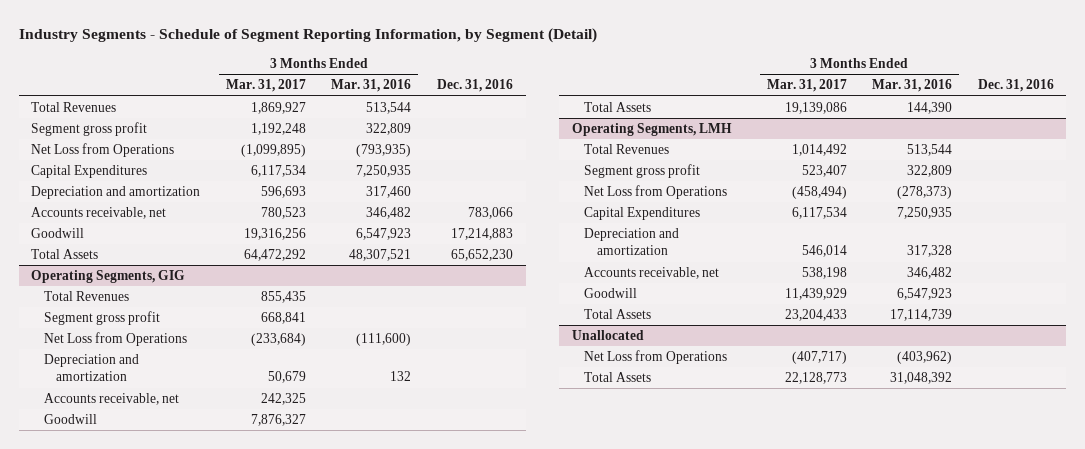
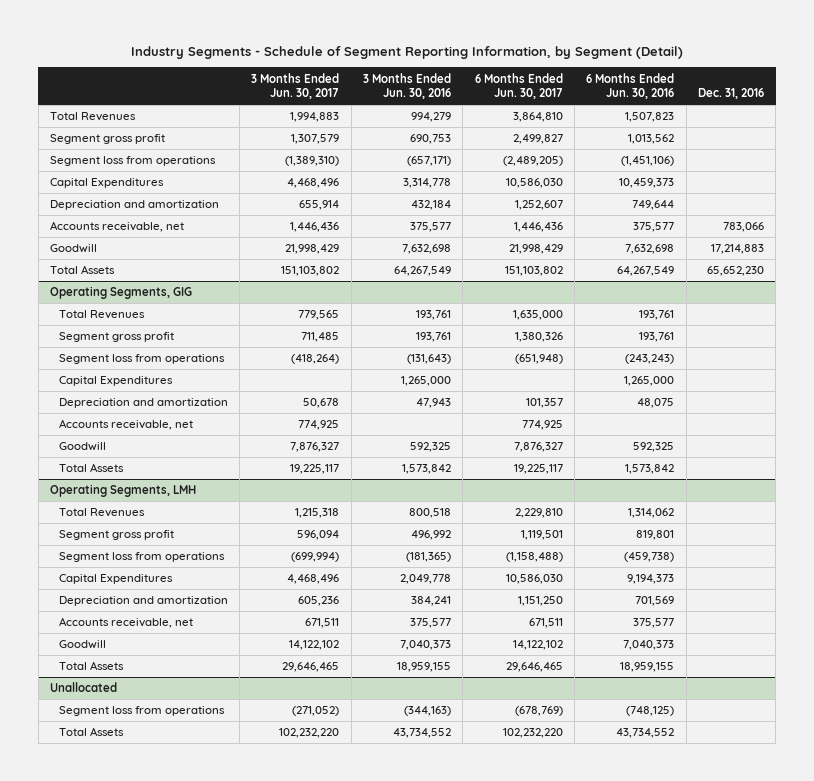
- | 3 Months Ended Mar. 31, 2017 | 3 Months Ended Mar. 31, 2016 | Dec. 31, 2016
+ | 3 Months Ended Jun. 30, 2017 | 3 Months Ended Jun. 30, 2016 | 6 Months Ended Jun. 30, 2017 | 6 Months Ended Jun. 30, 2016 | Dec. 31, 2016
- Net Loss from Operations | (1,099,895) | (793,935) |
+ Segment loss from operations | (1,389,310) | (657,171) | (2,489,205) | (1,451,106) |
@ Operating Segments, GIG
- Net Loss from Operations | (233,684) | (111,600) |
+ Segment loss from operations | (418,264) | (131,643) | (651,948) | (243,243) |
+ Capital Expenditures | | 1,265,000 | | 1,265,000 |
@ Operating Segments, LMH
- Net Loss from Operations | (458,494) | (278,373) |
+ Segment loss from operations | (699,994) | (181,365) | (1,158,488) | (459,738) |
@ Unallocated
- Net Loss from Operations | (407,717) | (403,962) |
+ Segment loss from operations | (271,052) | (344,163) | (678,769) | (748,125) |

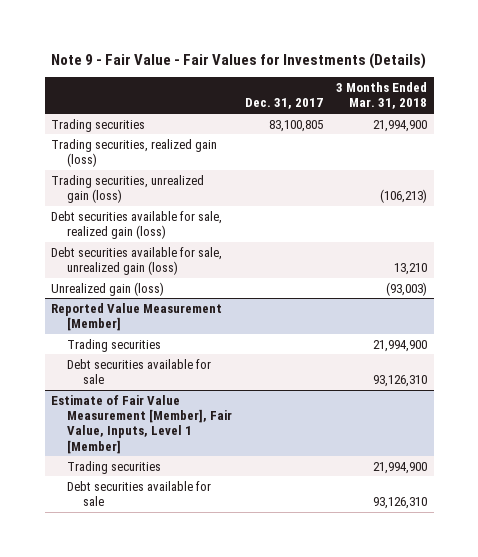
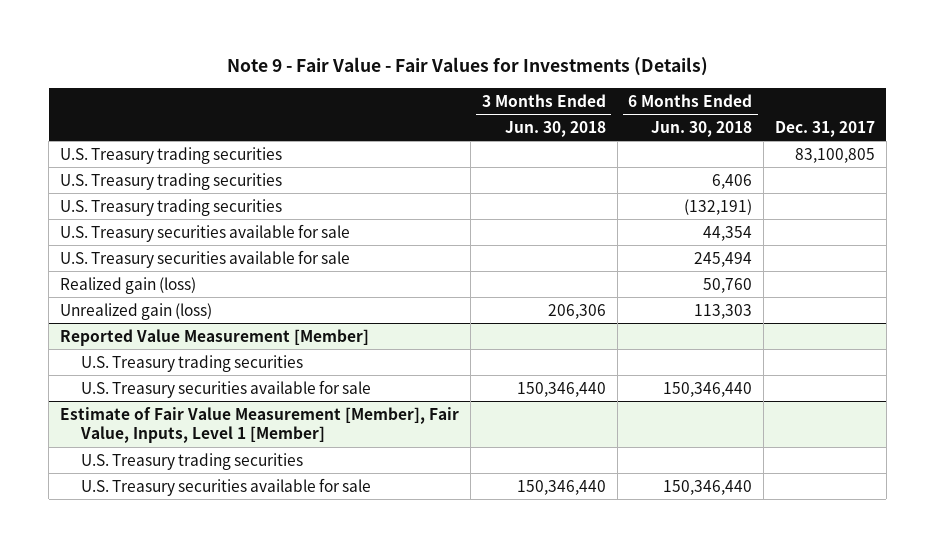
- | Dec. 31, 2017 | 3 Months Ended Mar. 31, 2018
+ | 3 Months Ended Jun. 30, 2018 | 6 Months Ended Jun. 30, 2018 | Dec. 31, 2017
- Trading securities | 83,100,805 | 21,994,900
- Trading securities, realized gain (loss)
- Trading securities, unrealized gain (loss) | | (106,213)
- Debt securities available for sale, realized gain (loss)
- Debt securities available for sale, unrealized gain (loss) | | 13,210
+ U.S. Treasury trading securities | | | 83,100,805
+ U.S. Treasury trading securities | | 6,406 |
+ U.S. Treasury trading securities | | (132,191) |
+ U.S. Treasury securities available for sale | | 44,354 |
+ U.S. Treasury securities available for sale | | 245,494 |
+ Realized gain (loss) | | 50,760 |
@ Reported Value Measurement [Member]
- Trading securities | | 21,994,900
- Debt securities available for sale | | 93,126,310
+ U.S. Treasury trading securities
+ U.S. Treasury securities available for sale | 150,346,440 | 150,346,440 |
@ Estimate of Fair Value Measurement [Member], Fair Value, Inputs, Level 1 [Member]
- Trading securities | | 21,994,900
- Debt securities available for sale | | 93,126,310
+ U.S. Treasury trading securities
+ U.S. Treasury securities available for sale | 150,346,440 | 150,346,440 |

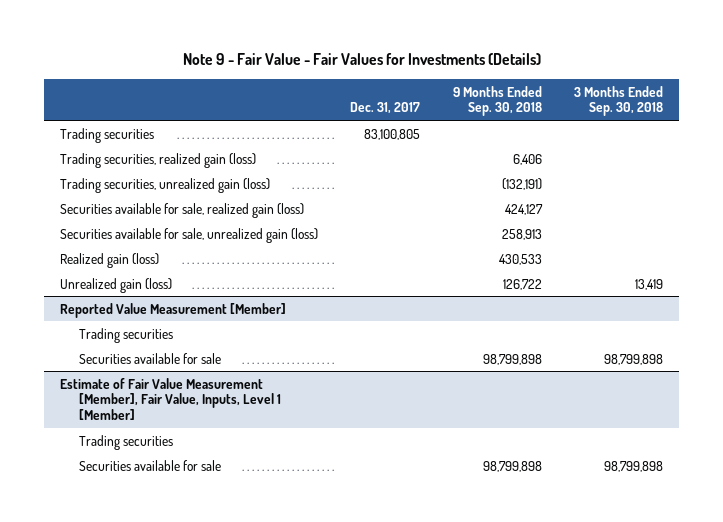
- | 3 Months Ended Jun. 30, 2018 | 6 Months Ended Jun. 30, 2018 | Dec. 31, 2017
+ | Dec. 31, 2017 | 9 Months Ended Sep. 30, 2018 | 3 Months Ended Sep. 30, 2018
- U.S. Treasury trading securities | | | 83,100,805
- U.S. Treasury trading securities | | 6,406 |
- U.S. Treasury trading securities | | (132,191) |
- U.S. Treasury securities available for sale | | 44,354 |
- U.S. Treasury securities available for sale | | 245,494 |
+ Trading securities | 83,100,805 | |
+ Trading securities, realized gain (loss) | | 6,406 |
+ Trading securities, unrealized gain (loss) | | (132,191) |
+ Securities available for sale, realized gain (loss) | | 424,127 |
+ Securities available for sale, unrealized gain (loss) | | 258,913 |
@ Reported Value Measurement [Member]
- U.S. Treasury trading securities
- U.S. Treasury securities available for sale | 150,346,440 | 150,346,440 |
+ Trading securities
+ Securities available for sale | | 98,799,898 | 98,799,898
@ Estimate of Fair Value Measurement [Member], Fair Value, Inputs, Level 1 [Member]
- U.S. Treasury trading securities
- U.S. Treasury securities available for sale | 150,346,440 | 150,346,440 |
+ Trading securities
+ Securities available for sale | | 98,799,898 | 98,799,898

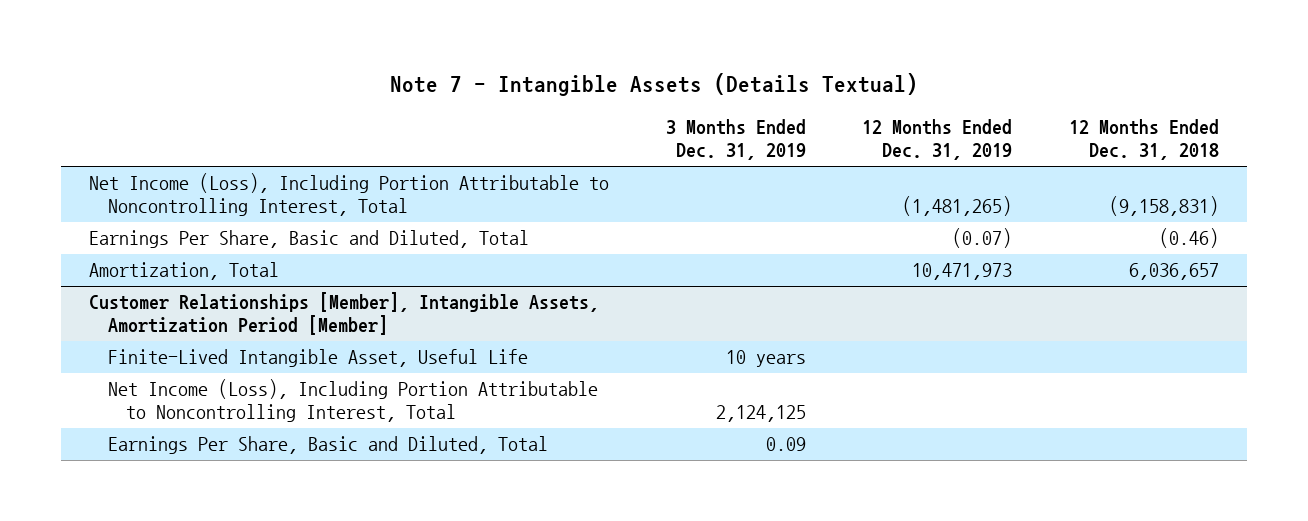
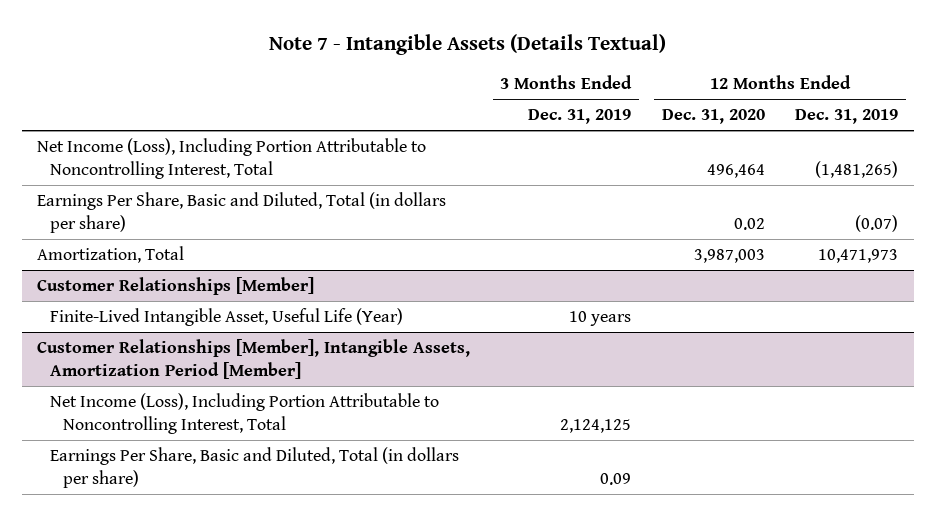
- | 3 Months Ended Dec. 31, 2019 | 12 Months Ended Dec. 31, 2019 | 12 Months Ended Dec. 31, 2018
+ | 3 Months Ended Dec. 31, 2019 | 12 Months Ended Dec. 31, 2020 | 12 Months Ended Dec. 31, 2019
- Earnings Per Share, Basic and Diluted, Total | | (0.07) | (0.46)
+ Earnings Per Share, Basic and Diluted, Total (in dollars per share) | | 0.02 | (0.07)
+ Customer Relationships [Member]
+ Finite-Lived Intangible Asset, Useful Life (Year) | 10 years | |
@ Customer Relationships [Member], Intangible Assets, Amortization Period [Member]
- Finite-Lived Intangible Asset, Useful Life | 10 years | |
- Earnings Per Share, Basic and Diluted, Total | 0.09 | |
+ Earnings Per Share, Basic and Diluted, Total (in dollars per share) | 0.09 | |

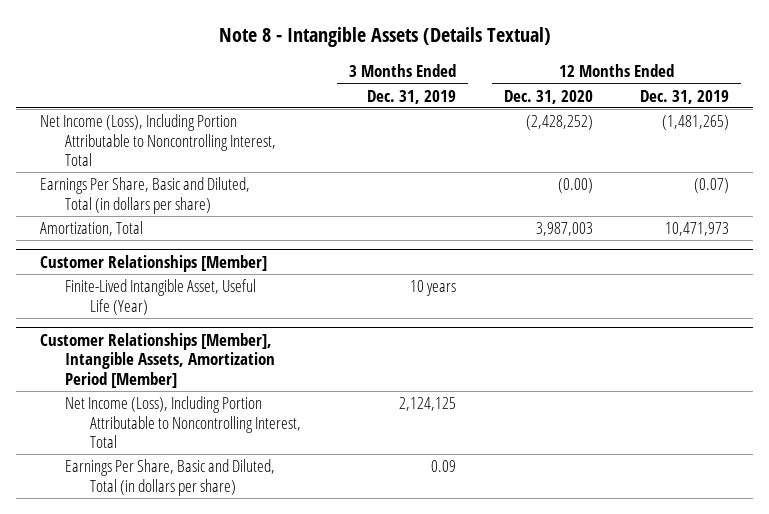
- Note 7 - Intangible Assets (Details Textual)
+ Note 8 - Intangible Assets (Details Textual)
- Net Income (Loss), Including Portion Attributable to Noncontrolling Interest, Total | | 496,464 | (1,481,265)
- Earnings Per Share, Basic and Diluted, Total (in dollars per share) | | 0.02 | (0.07)
+ Net Income (Loss), Including Portion Attributable to Noncontrolling Interest, Total | | (2,428,252) | (1,481,265)
+ Earnings Per Share, Basic and Diluted, Total (in dollars per share) | | (0.00) | (0.07)

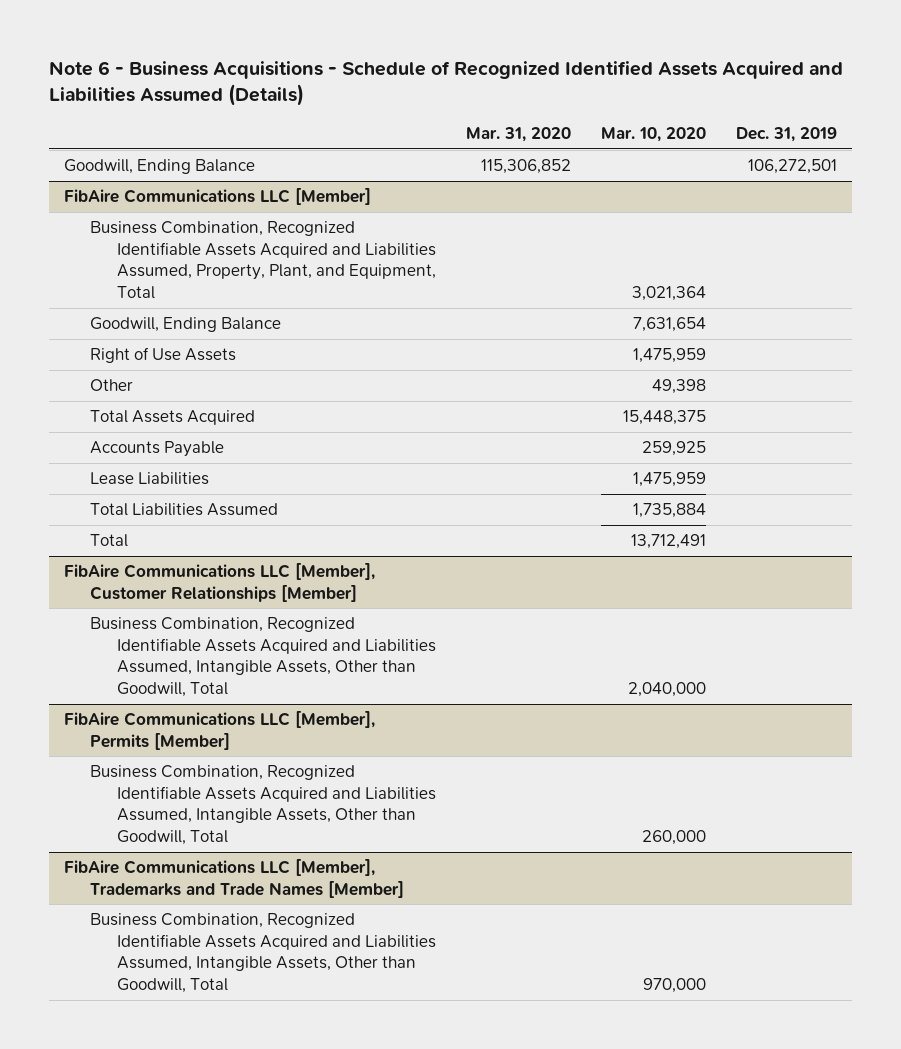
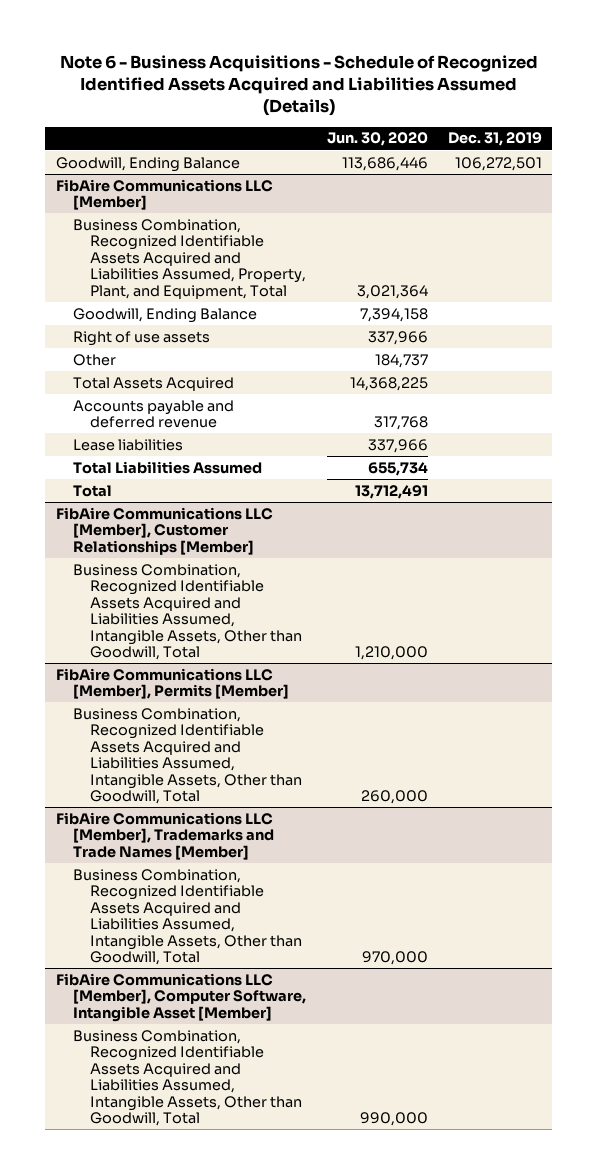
- | Mar. 31, 2020 | Mar. 10, 2020 | Dec. 31, 2019
+ | Jun. 30, 2020 | Dec. 31, 2019
@ FibAire Communications LLC [Member]
- Right of Use Assets | | 1,475,959 |
+ Right of use assets | 337,966 |
- Accounts Payable | | 259,925 |
- Lease Liabilities | | 1,475,959 |
+ Accounts payable and deferred revenue | 317,768 |
+ Lease liabilities | 337,966 |
+ FibAire Communications LLC [Member], Computer Software, Intangible Asset [Member]
+ Business Combination, Recognized Identifiable Assets Acquired and Liabilities Assumed, Intangible Assets, Other than Goodwill, Total | 990,000 |

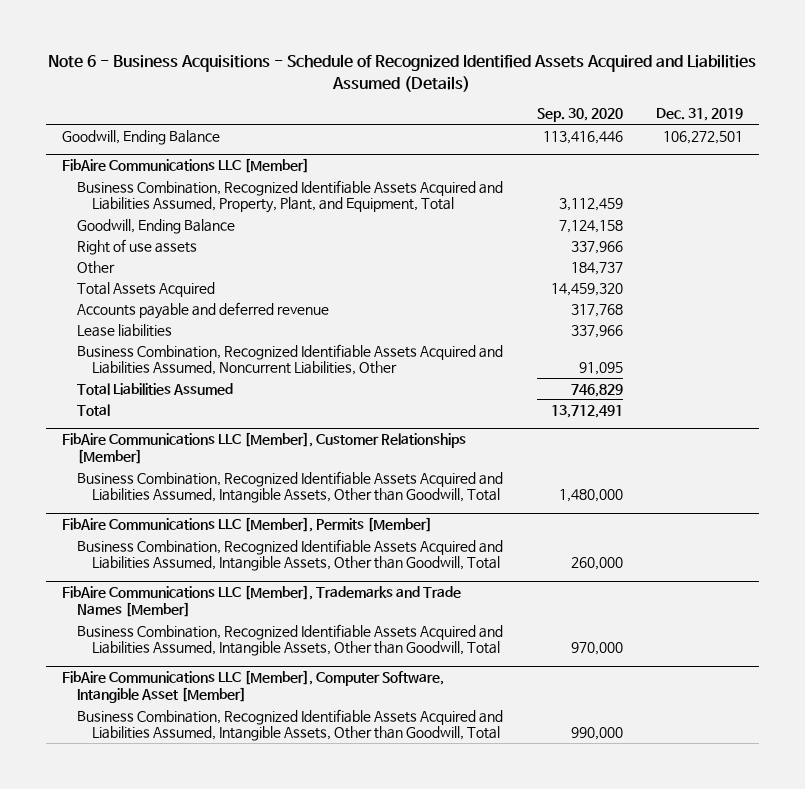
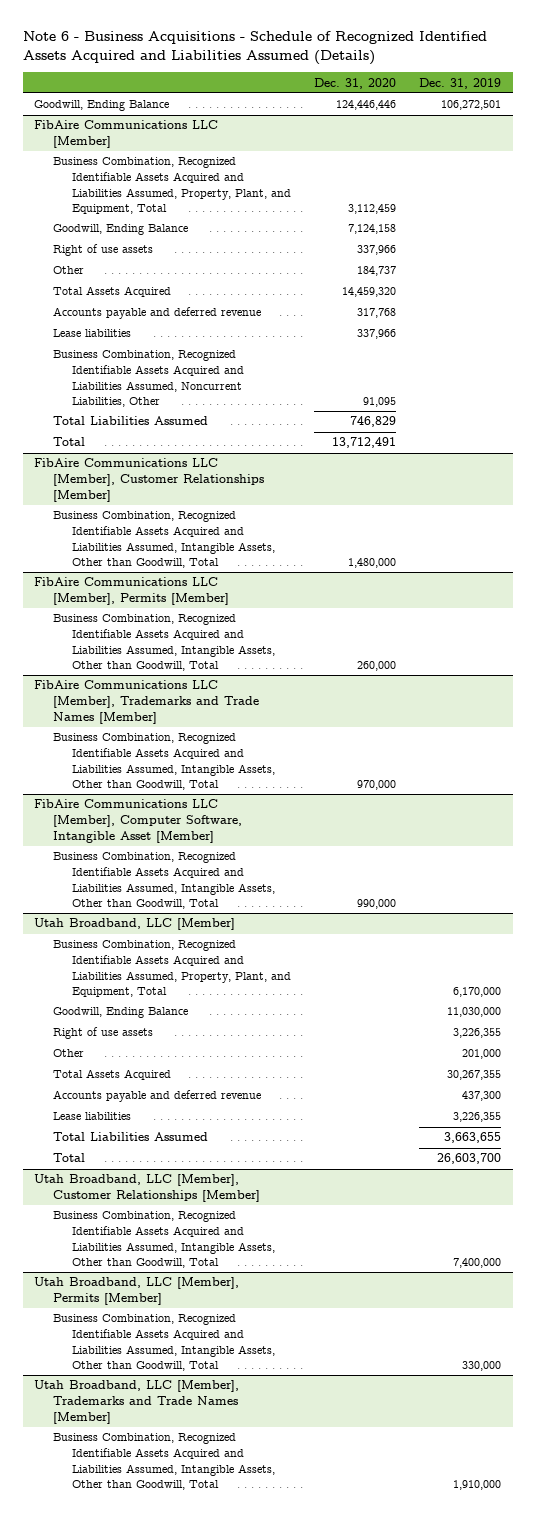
- | Sep. 30, 2020 | Dec. 31, 2019
+ | Dec. 31, 2020 | Dec. 31, 2019
+ Utah Broadband, LLC [Member]
+ Business Combination, Recognized Identifiable Assets Acquired and Liabilities Assumed, Property, Plant, and Equipment, Total | | 6,170,000
+ Goodwill, Ending Balance | | 11,030,000
+ Right of use assets | | 3,226,355
+ Other | | 201,000
+ Total Assets Acquired | | 30,267,355
+ Accounts payable and deferred revenue | | 437,300
+ Lease liabilities | | 3,226,355
+ Total Liabilities Assumed | | 3,663,655
+ Total | | 26,603,700
+ Utah Broadband, LLC [Member], Customer Relationships [Member]
+ Business Combination, Recognized Identifiable Assets Acquired and Liabilities Assumed, Intangible Assets, Other than Goodwill, Total | | 7,400,000
+ Utah Broadband, LLC [Member], Permits [Member]
+ Business Combination, Recognized Identifiable Assets Acquired and Liabilities Assumed, Intangible Assets, Other than Goodwill, Total | | 330,000
+ Utah Broadband, LLC [Member], Trademarks and Trade Names [Member]
+ Business Combination, Recognized Identifiable Assets Acquired and Liabilities Assumed, Intangible Assets, Other than Goodwill, Total | | 1,910,000

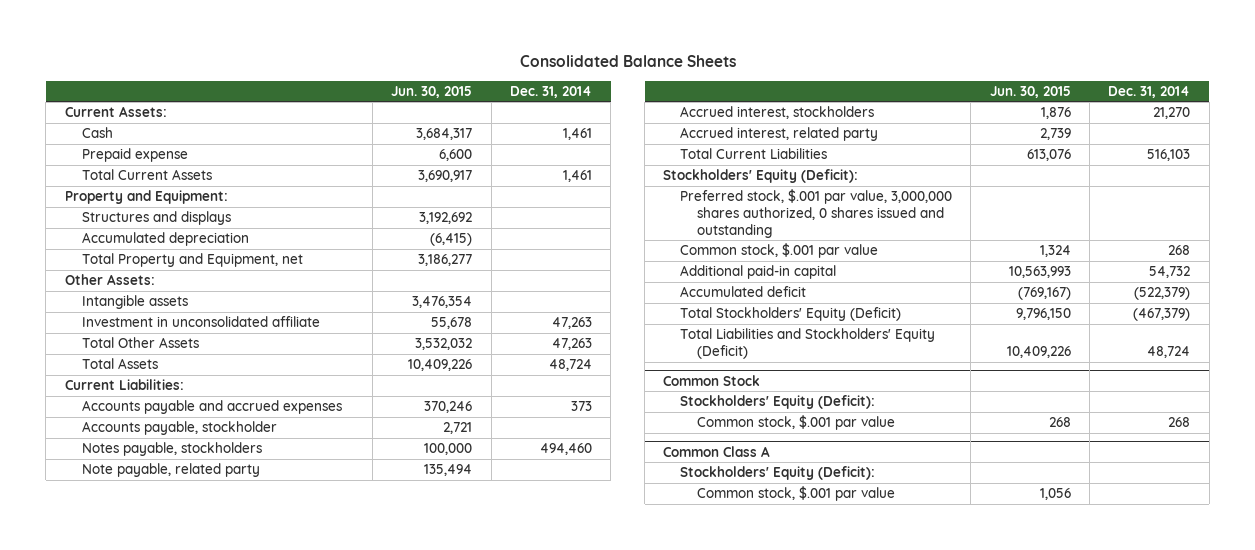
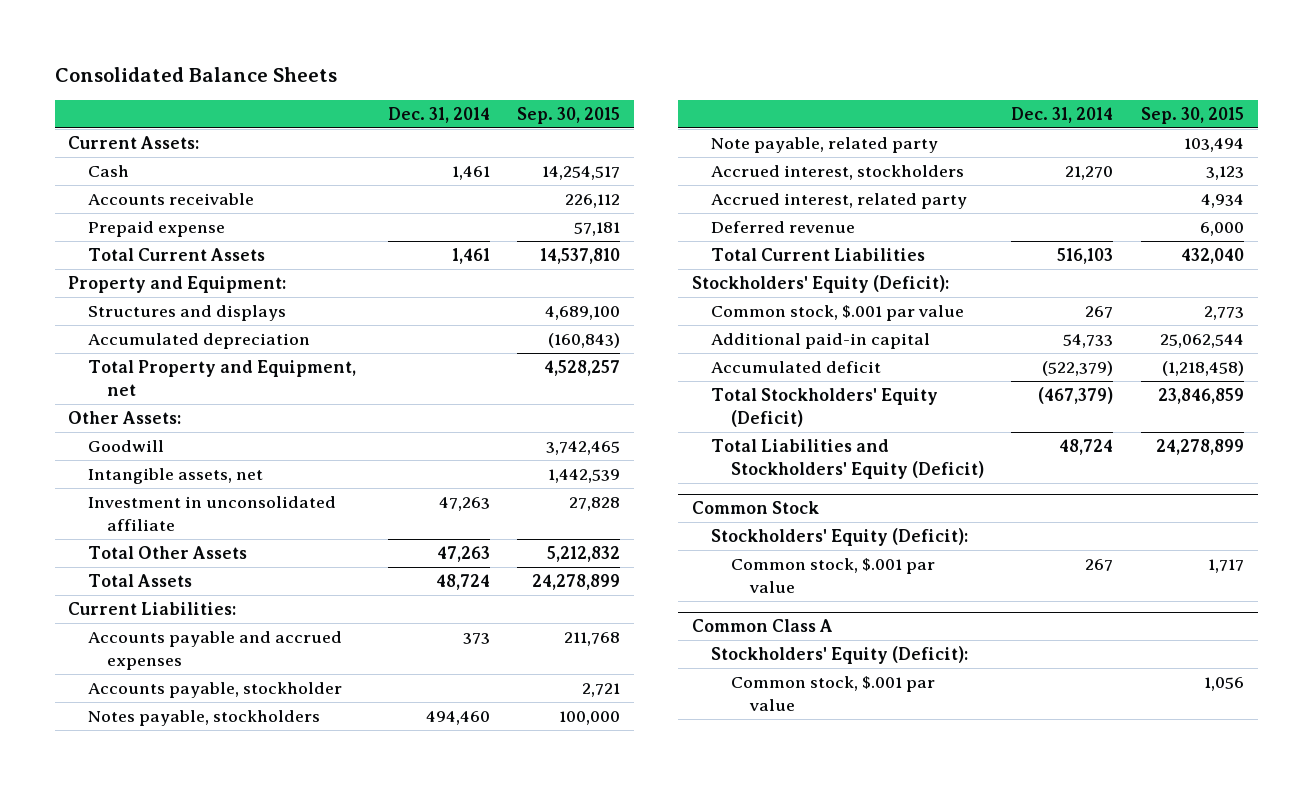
- | Jun. 30, 2015 | Dec. 31, 2014
+ | Dec. 31, 2014 | Sep. 30, 2015
+ Accounts receivable | | 226,112
- Intangible assets | 3,476,354 |
+ Goodwill | | 3,742,465
+ Intangible assets, net | | 1,442,539
+ Deferred revenue | | 6,000
- Preferred stock, $.001 par value, 3,000,000 shares authorized, 0 shares issued and outstanding
- Common stock, $.001 par value | 1,324 | 268
- Additional paid-in capital | 10,563,993 | 54,732
+ Common stock, $.001 par value | 267 | 2,773
+ Additional paid-in capital | 54,733 | 25,062,544
@ Common Stock
- Common stock, $.001 par value | 268 | 268
+ Common stock, $.001 par value | 267 | 1,717

